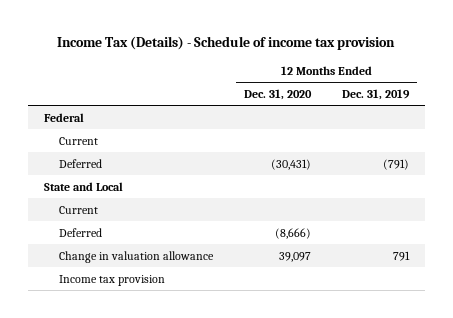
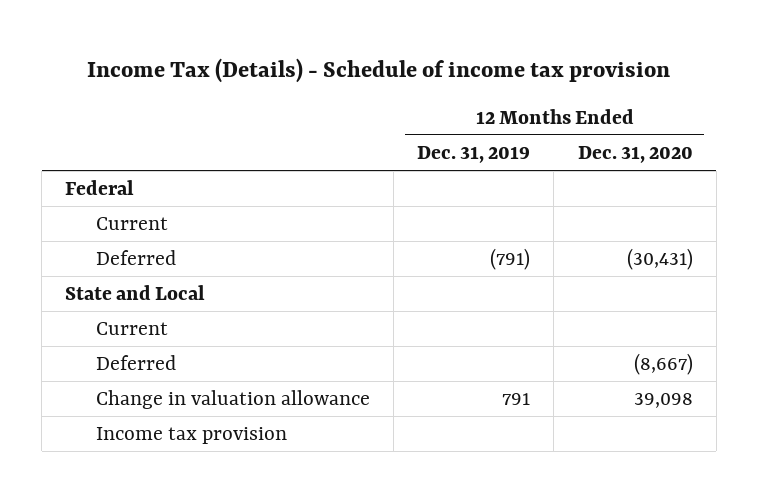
- | 12 Months Ended Dec. 31, 2020 | 12 Months Ended Dec. 31, 2019
+ | 12 Months Ended Dec. 31, 2019 | 12 Months Ended Dec. 31, 2020
- Deferred | (8,666) |
- Change in valuation allowance | 39,097 | 791
+ Deferred | | (8,667)
+ Change in valuation allowance | 791 | 39,098

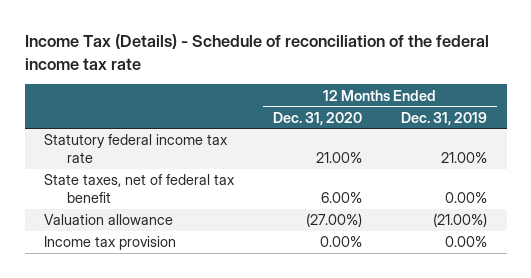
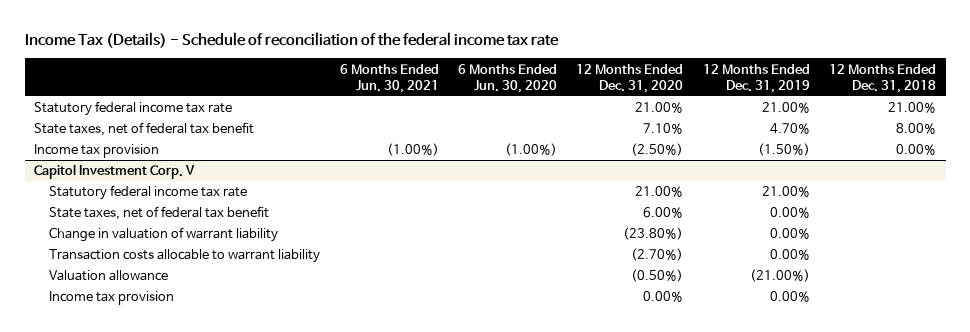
- | 12 Months Ended Dec. 31, 2020 | 12 Months Ended Dec. 31, 2019
+ | 6 Months Ended Jun. 30, 2021 | 6 Months Ended Jun. 30, 2020 | 12 Months Ended Dec. 31, 2020 | 12 Months Ended Dec. 31, 2019 | 12 Months Ended Dec. 31, 2018
+ State taxes, net of federal tax benefit | | | 7.10% | 4.70% | 8.00%
+ Income tax provision | (1.00%) | (1.00%) | (2.50%) | (1.50%) | 0.00%
+ Capitol Investment Corp. V
+ Statutory federal income tax rate | | | 21.00% | 21.00% |
- Valuation allowance | (27.00%) | (21.00%)
+ Change in valuation of warrant liability | | | (23.80%) | 0.00% |
+ Transaction costs allocable to warrant liability | | | (2.70%) | 0.00% |
+ Valuation allowance | | | (0.50%) | (21.00%) |

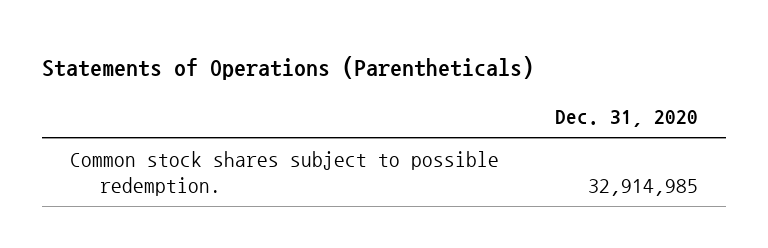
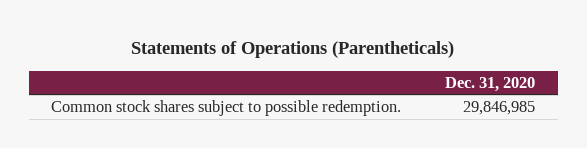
- Common stock shares subject to possible redemption. | 32,914,985
+ Common stock shares subject to possible redemption. | 29,846,985

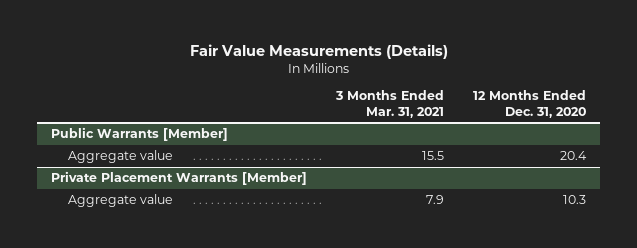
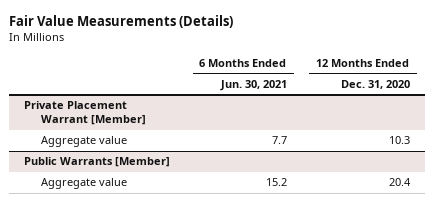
- | 3 Months Ended Mar. 31, 2021 | 12 Months Ended Dec. 31, 2020
+ | 6 Months Ended Jun. 30, 2021 | 12 Months Ended Dec. 31, 2020
+ Private Placement Warrant [Member]
+ Aggregate value | 7.7 | 10.3
- Private Placement Warrants [Member]
- Aggregate value | 7.9 | 10.3

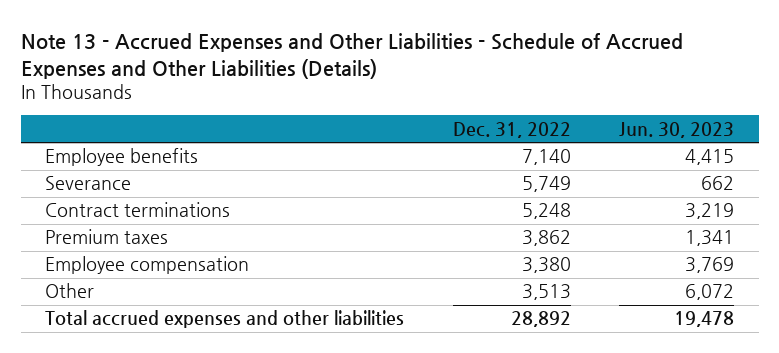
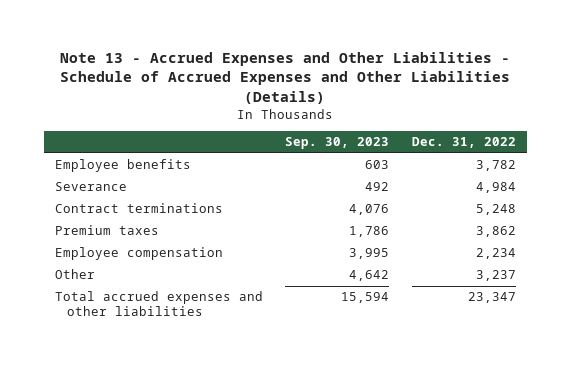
- | Dec. 31, 2022 | Jun. 30, 2023
+ | Sep. 30, 2023 | Dec. 31, 2022
- Employee benefits | 7,140 | 4,415
- Severance | 5,749 | 662
+ Employee benefits | 603 | 3,782
+ Severance | 492 | 4,984
- Employee compensation | 3,380 | 3,769
- Other | 3,513 | 6,072
- Total accrued expenses and other liabilities | 28,892 | 19,478
+ Employee compensation | 3,995 | 2,234
+ Other | 4,642 | 3,237
+ Total accrued expenses and other liabilities | 15,594 | 23,347

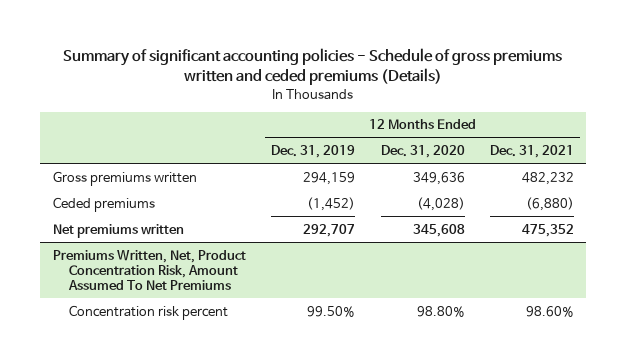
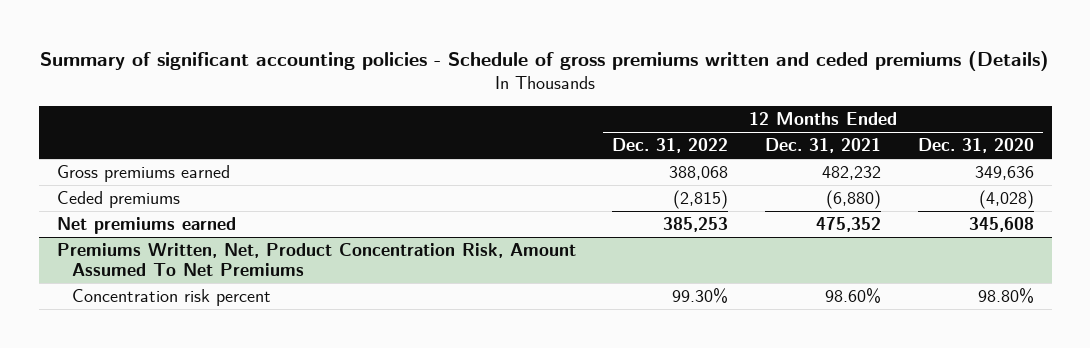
- | 12 Months Ended Dec. 31, 2019 | 12 Months Ended Dec. 31, 2020 | 12 Months Ended Dec. 31, 2021
+ | 12 Months Ended Dec. 31, 2022 | 12 Months Ended Dec. 31, 2021 | 12 Months Ended Dec. 31, 2020
- Gross premiums written | 294,159 | 349,636 | 482,232
+ Gross premiums earned | 388,068 | 482,232 | 349,636
- Net premiums written | 292,707 | 345,608 | 475,352
+ Net premiums earned | 385,253 | 475,352 | 345,608

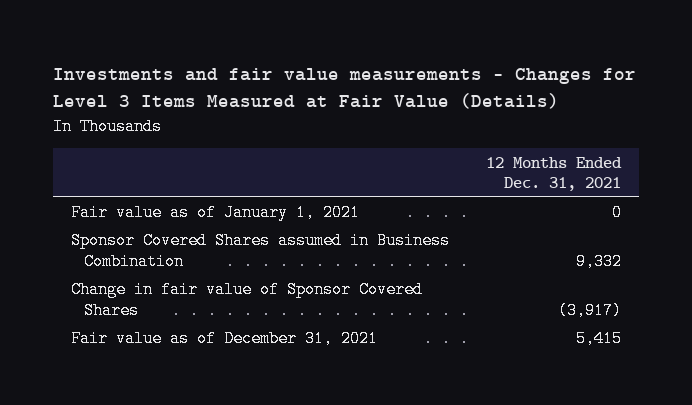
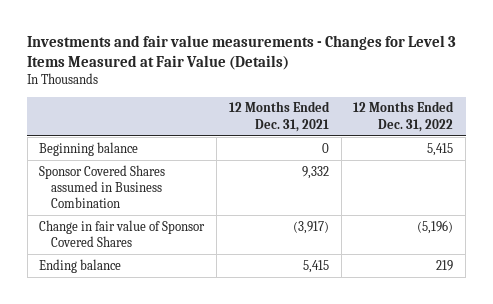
- | 12 Months Ended Dec. 31, 2021
+ | 12 Months Ended Dec. 31, 2021 | 12 Months Ended Dec. 31, 2022
- Fair value as of January 1, 2021 | 0
+ Beginning balance | 0 | 5,415
- Fair value as of December 31, 2021 | 5,415
+ Ending balance | 5,415 | 219

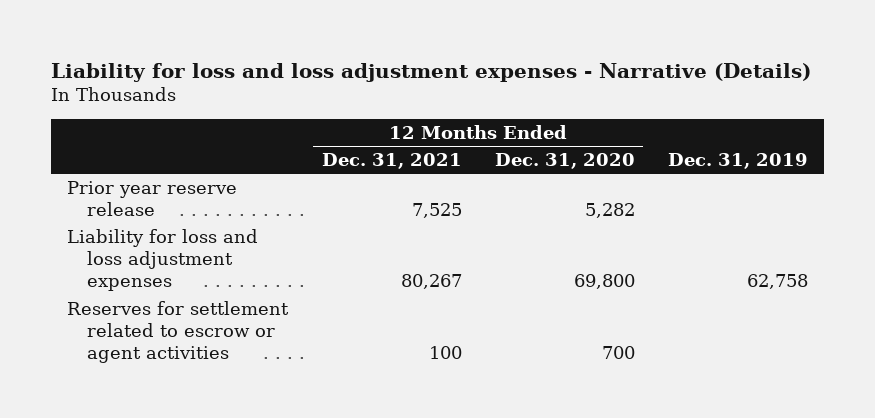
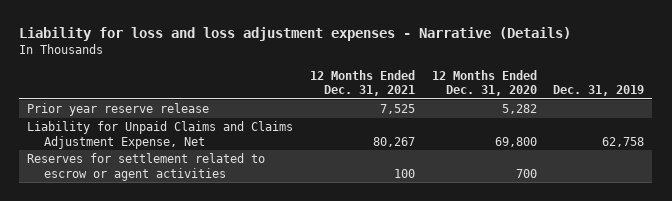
- Liability for loss and loss adjustment expenses | 80,267 | 69,800 | 62,758
+ Liability for Unpaid Claims and Claims Adjustment Expense, Net | 80,267 | 69,800 | 62,758

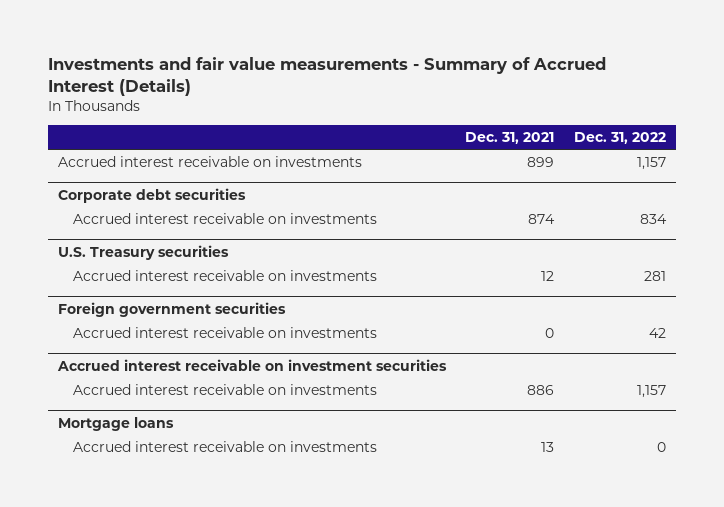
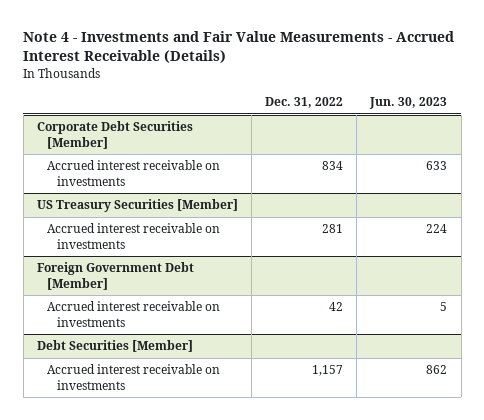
- Investments and fair value measurements - Summary of Accrued Interest (Details)
+ Note 4 - Investments and Fair Value Measurements - Accrued Interest Receivable (Details)
- | Dec. 31, 2021 | Dec. 31, 2022
+ | Dec. 31, 2022 | Jun. 30, 2023
- Accrued interest receivable on investments | 899 | 1,157
- Corporate debt securities
+ Corporate Debt Securities [Member]
- U.S. Treasury securities
+ US Treasury Securities [Member]
- Foreign government securities
+ Foreign Government Debt [Member]
- Accrued interest receivable on investment securities
+ Debt Securities [Member]
- Mortgage loans
- Accrued interest receivable on investments | 13 | 0

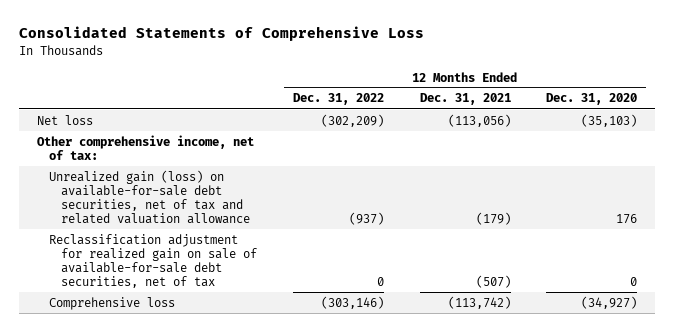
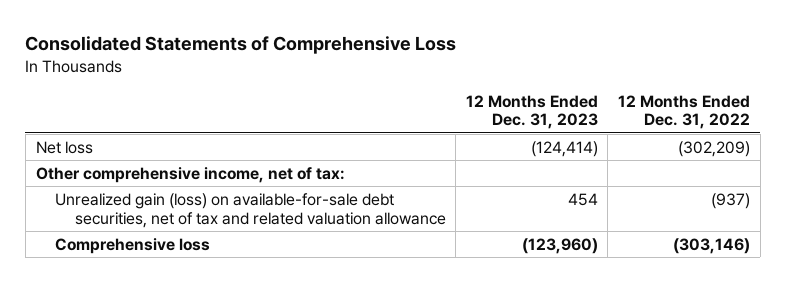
- | 12 Months Ended Dec. 31, 2022 | 12 Months Ended Dec. 31, 2021 | 12 Months Ended Dec. 31, 2020
+ | 12 Months Ended Dec. 31, 2023 | 12 Months Ended Dec. 31, 2022
- Reclassification adjustment for realized gain on sale of available-for-sale debt securities, net of tax | 0 | (507) | 0

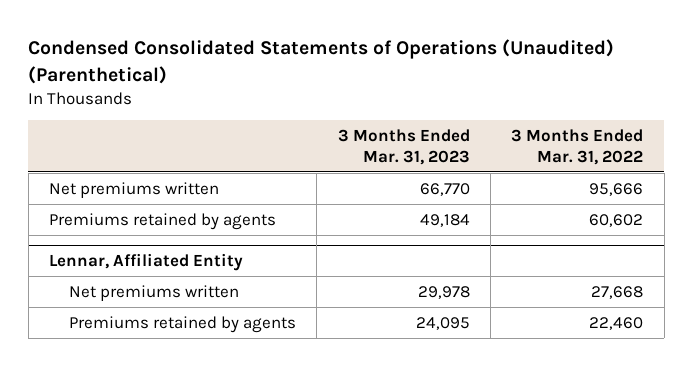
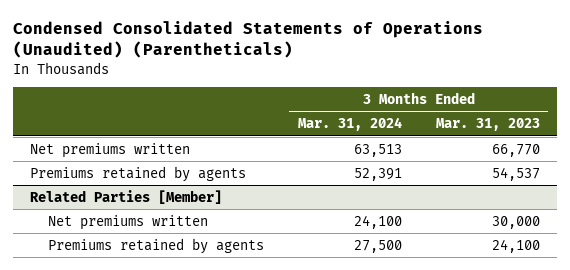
- Condensed Consolidated Statements of Operations (Unaudited) (Parenthetical)
+ Condensed Consolidated Statements of Operations (Unaudited) (Parentheticals)
- | 3 Months Ended Mar. 31, 2023 | 3 Months Ended Mar. 31, 2022
+ | 3 Months Ended Mar. 31, 2024 | 3 Months Ended Mar. 31, 2023
- Premiums retained by agents | 49,184 | 60,602
- Lennar, Affiliated Entity
- Net premiums written | 29,978 | 27,668
- Premiums retained by agents | 24,095 | 22,460
+ Premiums retained by agents | 52,391 | 54,537
+ Related Parties [Member]
+ Net premiums written | 24,100 | 30,000
+ Premiums retained by agents | 27,500 | 24,100

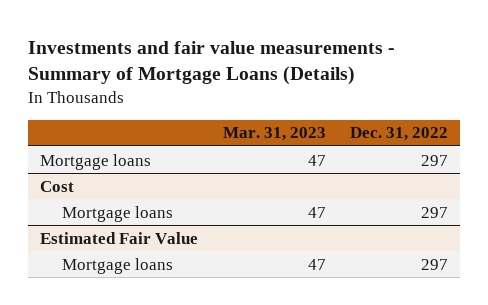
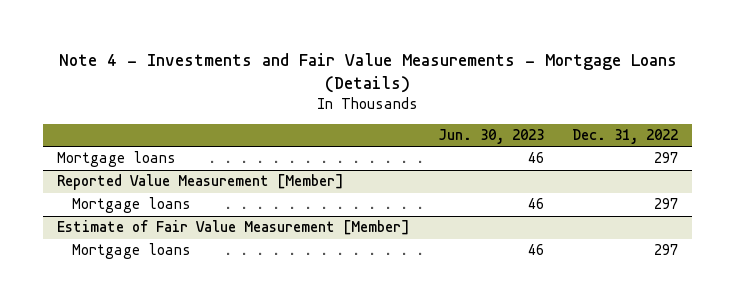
- Investments and fair value measurements - Summary of Mortgage Loans (Details)
+ Note 4 - Investments and Fair Value Measurements - Mortgage Loans (Details)
- | Mar. 31, 2023 | Dec. 31, 2022
+ | Jun. 30, 2023 | Dec. 31, 2022
- Cost
+ Reported Value Measurement [Member]
- Estimated Fair Value
+ Estimate of Fair Value Measurement [Member]

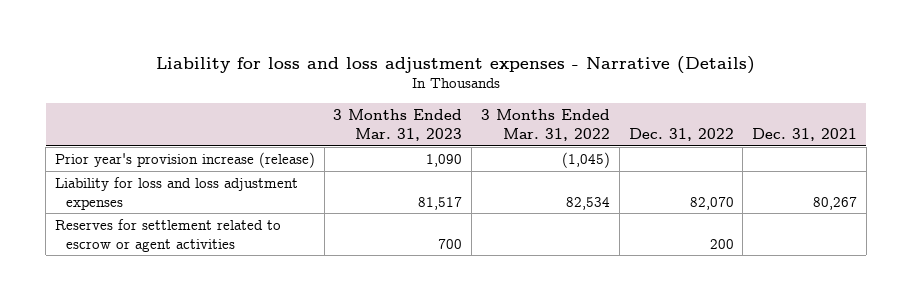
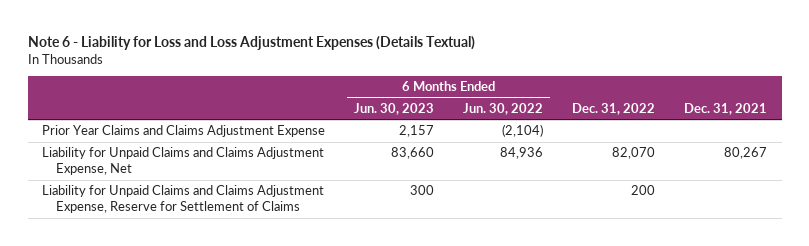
- Liability for loss and loss adjustment expenses - Narrative (Details)
+ Note 6 - Liability for Loss and Loss Adjustment Expenses (Details Textual)
- | 3 Months Ended Mar. 31, 2023 | 3 Months Ended Mar. 31, 2022 | Dec. 31, 2022 | Dec. 31, 2021
+ | 6 Months Ended Jun. 30, 2023 | 6 Months Ended Jun. 30, 2022 | Dec. 31, 2022 | Dec. 31, 2021
- Prior year's provision increase (release) | 1,090 | (1,045) | |
- Liability for loss and loss adjustment expenses | 81,517 | 82,534 | 82,070 | 80,267
- Reserves for settlement related to escrow or agent activities | 700 | | 200 |
+ Prior Year Claims and Claims Adjustment Expense | 2,157 | (2,104) | |
+ Liability for Unpaid Claims and Claims Adjustment Expense, Net | 83,660 | 84,936 | 82,070 | 80,267
+ Liability for Unpaid Claims and Claims Adjustment Expense, Reserve for Settlement of Claims | 300 | | 200 |

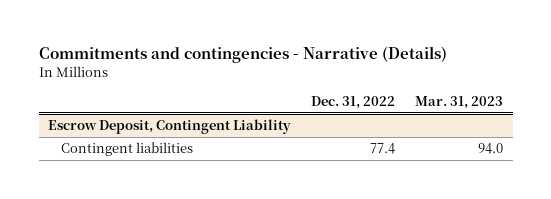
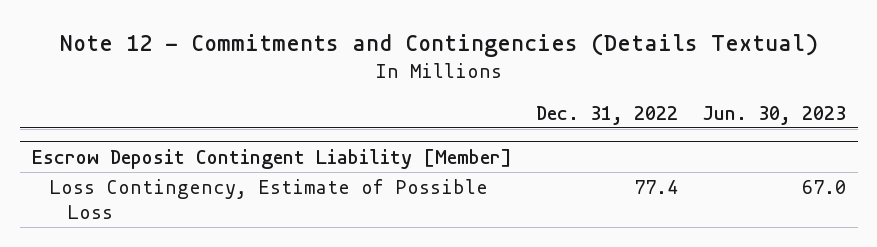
- Commitments and contingencies - Narrative (Details)
+ Note 12 - Commitments and Contingencies (Details Textual)
- | Dec. 31, 2022 | Mar. 31, 2023
+ | Dec. 31, 2022 | Jun. 30, 2023
- Escrow Deposit, Contingent Liability
- Contingent liabilities | 77.4 | 94.0
+ Escrow Deposit Contingent Liability [Member]
+ Loss Contingency, Estimate of Possible Loss | 77.4 | 67.0

